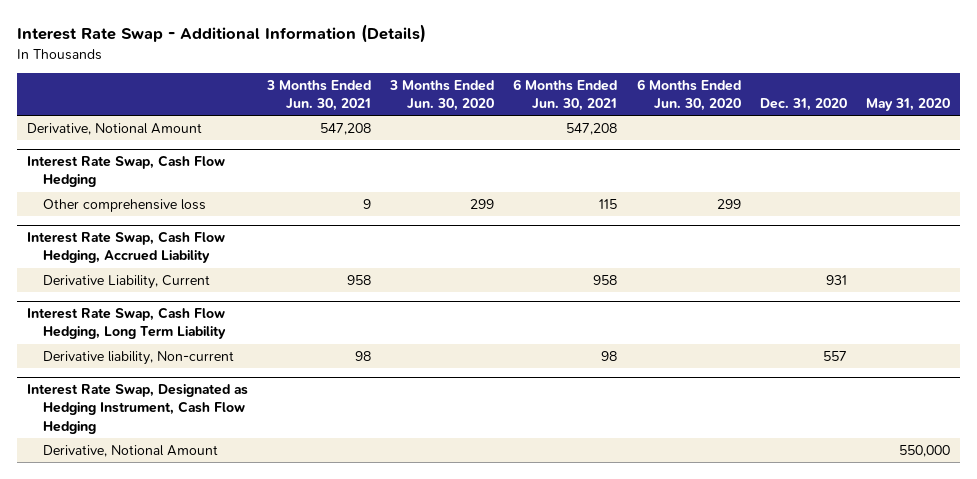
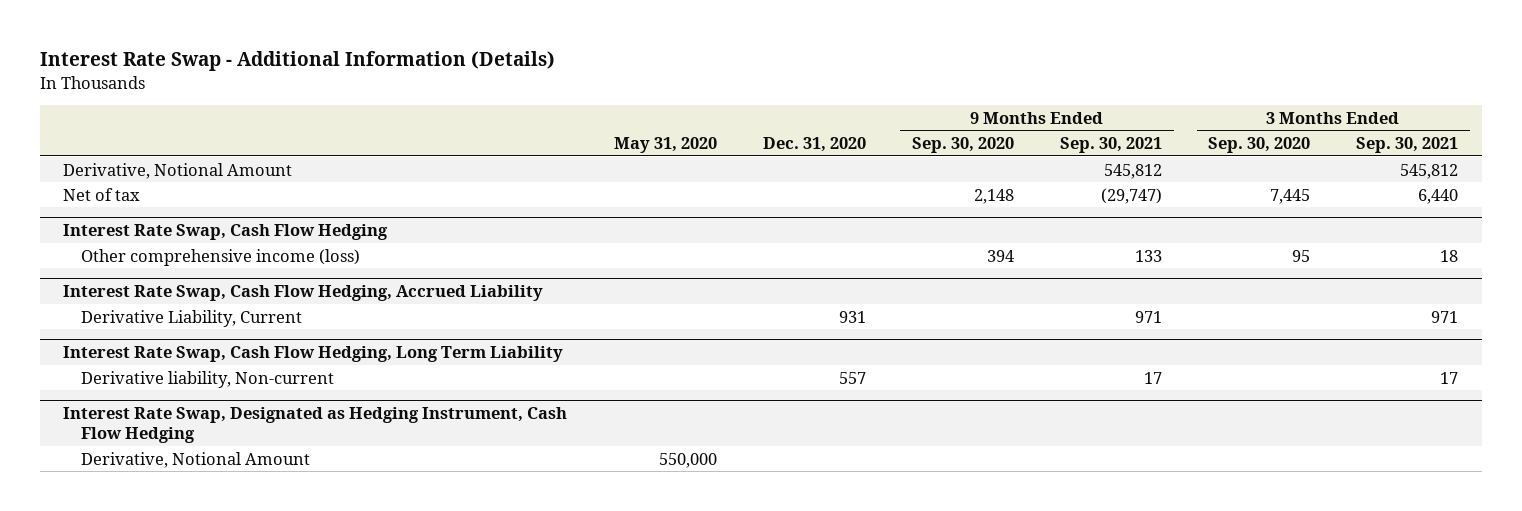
- | 3 Months Ended Jun. 30, 2021 | 3 Months Ended Jun. 30, 2020 | 6 Months Ended Jun. 30, 2021 | 6 Months Ended Jun. 30, 2020 | Dec. 31, 2020 | May 31, 2020
+ | May 31, 2020 | Dec. 31, 2020 | 9 Months Ended Sep. 30, 2020 | 9 Months Ended Sep. 30, 2021 | 3 Months Ended Sep. 30, 2020 | 3 Months Ended Sep. 30, 2021
+ Net of tax | | | 2,148 | (29,747) | 7,445 | 6,440
@ Interest Rate Swap, Cash Flow Hedging
- Other comprehensive loss | 9 | 299 | 115 | 299 | |
+ Other comprehensive income (loss) | | | 394 | 133 | 95 | 18

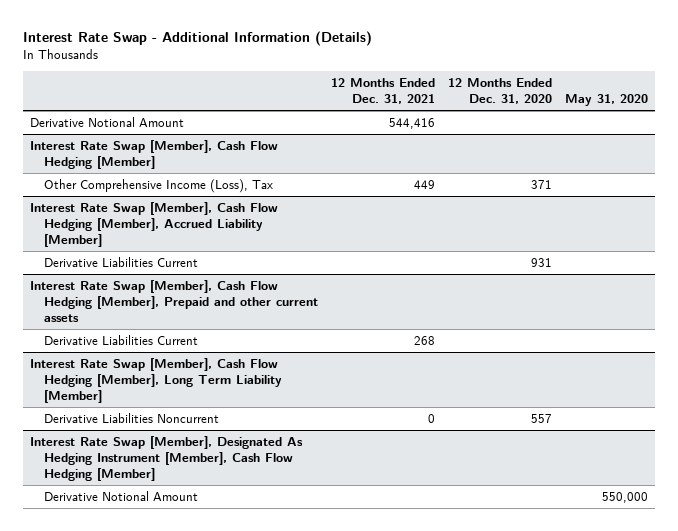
- | May 31, 2020 | Dec. 31, 2020 | 9 Months Ended Sep. 30, 2020 | 9 Months Ended Sep. 30, 2021 | 3 Months Ended Sep. 30, 2020 | 3 Months Ended Sep. 30, 2021
+ | 12 Months Ended Dec. 31, 2021 | 12 Months Ended Dec. 31, 2020 | May 31, 2020
- Derivative, Notional Amount | | | | 545,812 | | 545,812
- Net of tax | | | 2,148 | (29,747) | 7,445 | 6,440
- Interest Rate Swap, Cash Flow Hedging
- Other comprehensive income (loss) | | | 394 | 133 | 95 | 18
- Interest Rate Swap, Cash Flow Hedging, Accrued Liability
- Derivative Liability, Current | | 931 | | 971 | | 971
- Interest Rate Swap, Cash Flow Hedging, Long Term Liability
- Derivative liability, Non-current | | 557 | | 17 | | 17
- Interest Rate Swap, Designated as Hedging Instrument, Cash Flow Hedging
- Derivative, Notional Amount | 550,000 | | | | |
+ Derivative Notional Amount | 544,416 | |
+ Interest Rate Swap [Member], Cash Flow Hedging [Member]
+ Other Comprehensive Income (Loss), Tax | 449 | 371 |
+ Interest Rate Swap [Member], Cash Flow Hedging [Member], Accrued Liability [Member]
+ Derivative Liabilities Current | | 931 |
+ Interest Rate Swap [Member], Cash Flow Hedging [Member], Prepaid and other current assets
+ Derivative Liabilities Current | 268 | |
+ Interest Rate Swap [Member], Cash Flow Hedging [Member], Long Term Liability [Member]
+ Derivative Liabilities Noncurrent | 0 | 557 |
+ Interest Rate Swap [Member], Designated As Hedging Instrument [Member], Cash Flow Hedging [Member]
+ Derivative Notional Amount | | | 550,000

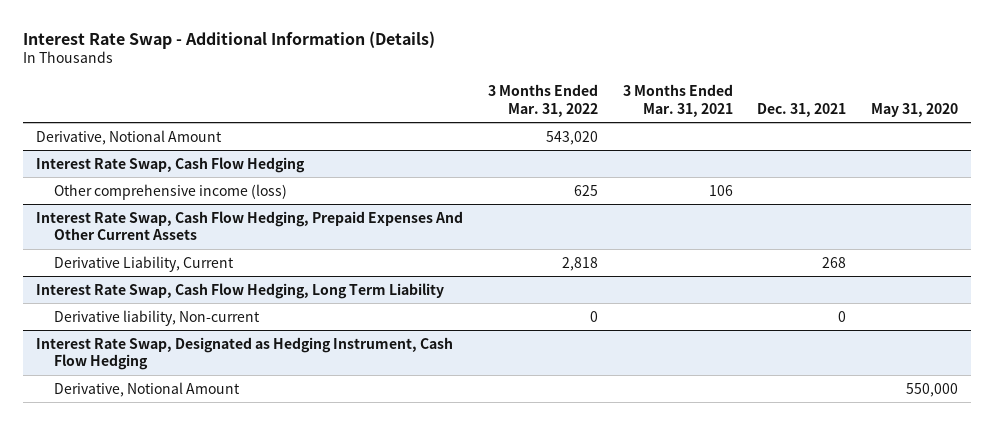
- | 12 Months Ended Dec. 31, 2021 | 12 Months Ended Dec. 31, 2020 | May 31, 2020
+ | 3 Months Ended Mar. 31, 2022 | 3 Months Ended Mar. 31, 2021 | Dec. 31, 2021 | May 31, 2020
- Derivative Notional Amount | 544,416 | |
- Interest Rate Swap [Member], Cash Flow Hedging [Member]
- Other Comprehensive Income (Loss), Tax | 449 | 371 |
- Interest Rate Swap [Member], Cash Flow Hedging [Member], Accrued Liability [Member]
- Derivative Liabilities Current | | 931 |
- Interest Rate Swap [Member], Cash Flow Hedging [Member], Prepaid and other current assets
- Derivative Liabilities Current | 268 | |
- Interest Rate Swap [Member], Cash Flow Hedging [Member], Long Term Liability [Member]
- Derivative Liabilities Noncurrent | 0 | 557 |
- Interest Rate Swap [Member], Designated As Hedging Instrument [Member], Cash Flow Hedging [Member]
- Derivative Notional Amount | | | 550,000
+ Derivative, Notional Amount | 543,020 | | |
+ Interest Rate Swap, Cash Flow Hedging
+ Other comprehensive income (loss) | 625 | 106 | |
+ Interest Rate Swap, Cash Flow Hedging, Prepaid Expenses And Other Current Assets
+ Derivative Liability, Current | 2,818 | | 268 |
+ Interest Rate Swap, Cash Flow Hedging, Long Term Liability
+ Derivative liability, Non-current | 0 | | 0 |
+ Interest Rate Swap, Designated as Hedging Instrument, Cash Flow Hedging
+ Derivative, Notional Amount | | | | 550,000

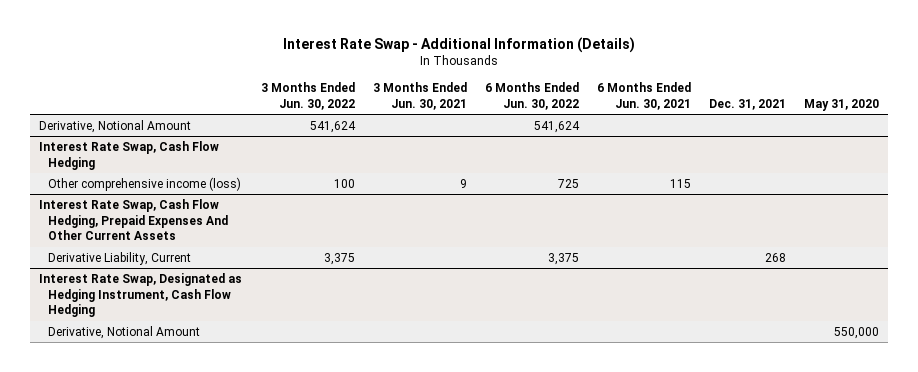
- | 3 Months Ended Mar. 31, 2022 | 3 Months Ended Mar. 31, 2021 | Dec. 31, 2021 | May 31, 2020
+ | 3 Months Ended Jun. 30, 2022 | 3 Months Ended Jun. 30, 2021 | 6 Months Ended Jun. 30, 2022 | 6 Months Ended Jun. 30, 2021 | Dec. 31, 2021 | May 31, 2020
- Interest Rate Swap, Cash Flow Hedging, Long Term Liability
- Derivative liability, Non-current | 0 | | 0 |

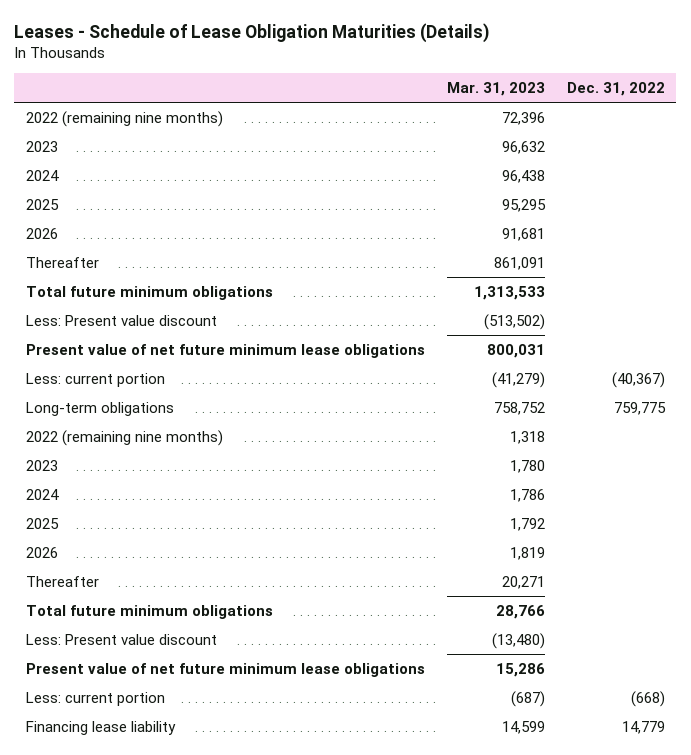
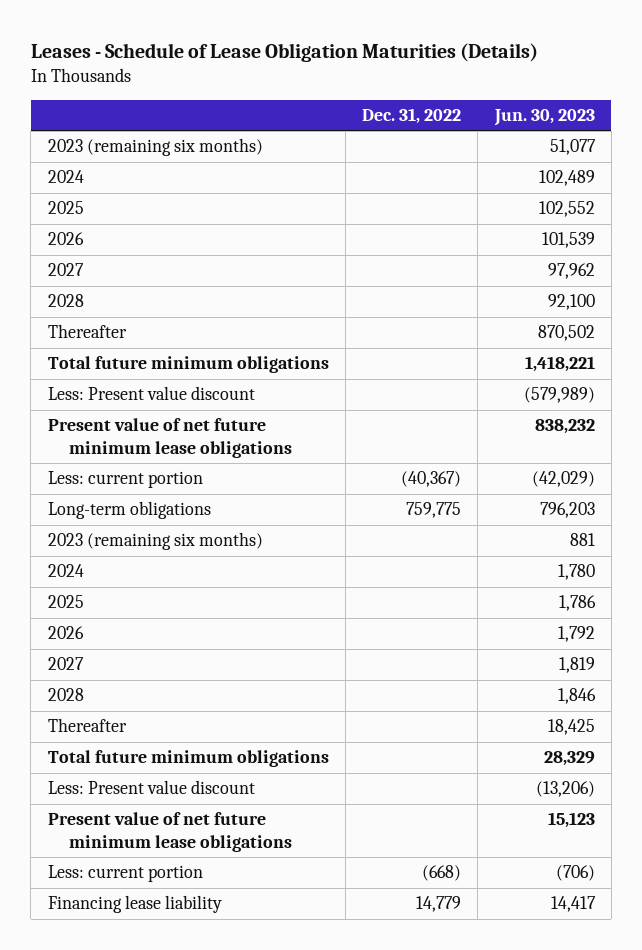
- | Mar. 31, 2023 | Dec. 31, 2022
+ | Dec. 31, 2022 | Jun. 30, 2023
- 2022 (remaining nine months) | 72,396 |
- 2023 | 96,632 |
+ 2023 (remaining six months) | | 51,077
+ 2027 | | 97,962
+ 2028 | | 92,100
- 2022 (remaining nine months) | 1,318 |
- 2023 | 1,780 |
+ 2023 (remaining six months) | | 881
+ 2027 | | 1,819
+ 2028 | | 1,846

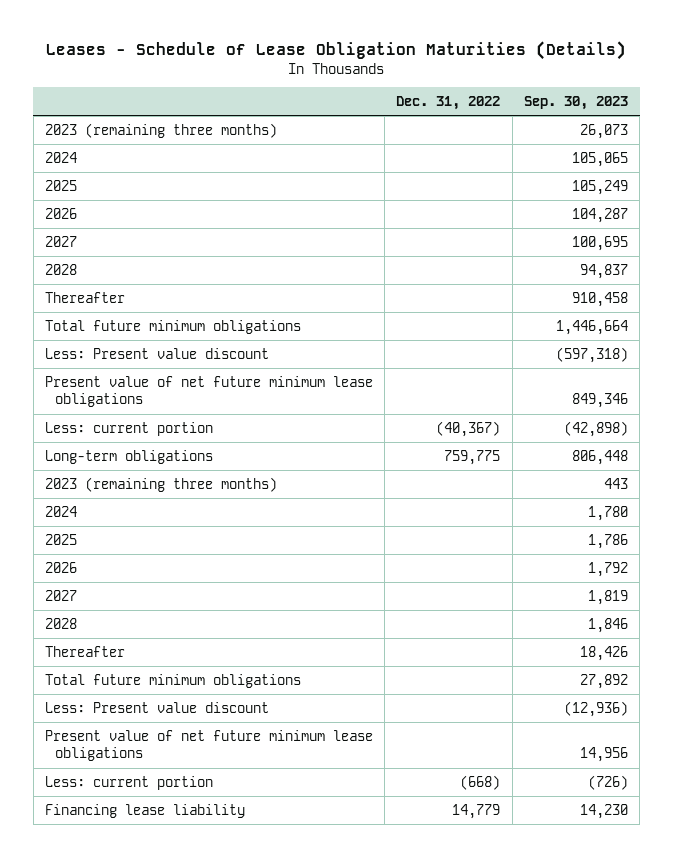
- | Dec. 31, 2022 | Jun. 30, 2023
+ | Dec. 31, 2022 | Sep. 30, 2023
- 2023 (remaining six months) | | 51,077
+ 2023 (remaining three months) | | 26,073
- 2023 (remaining six months) | | 881
+ 2023 (remaining three months) | | 443

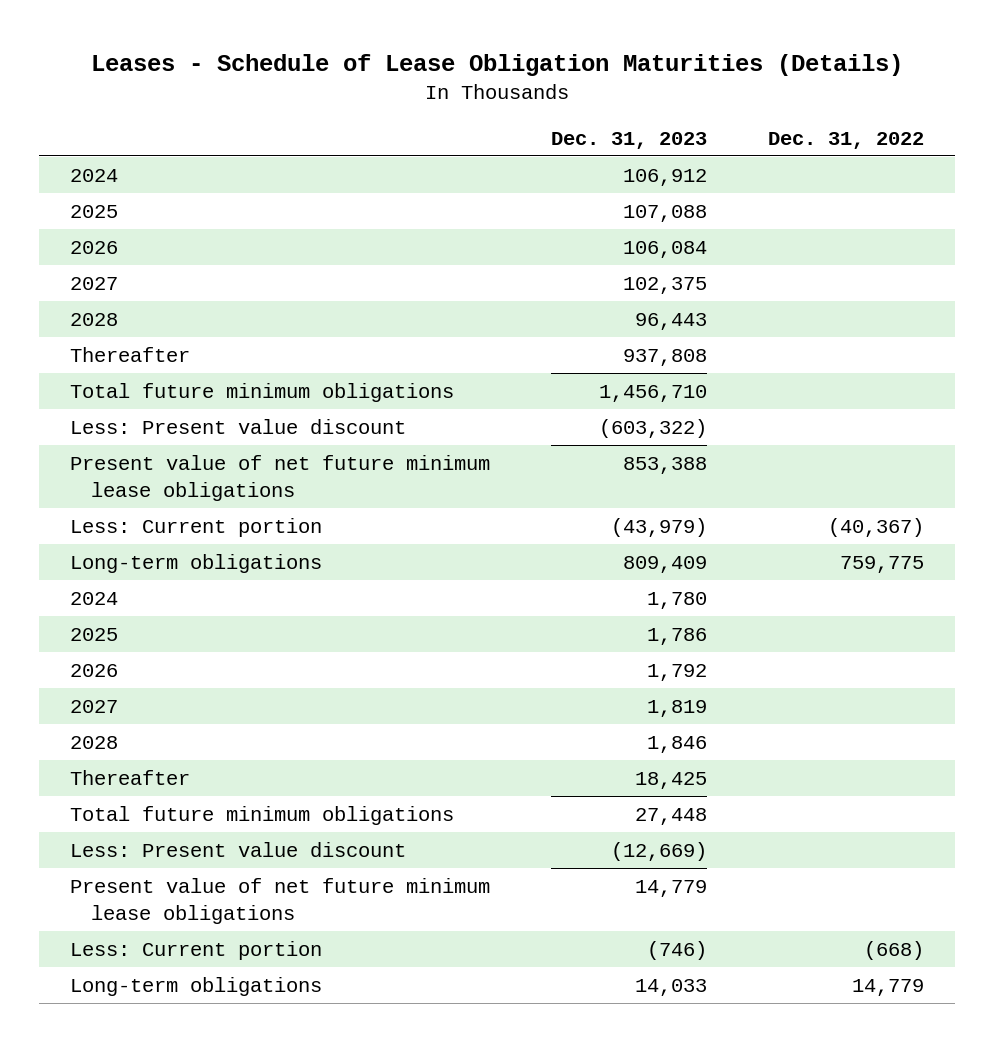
- | Dec. 31, 2022 | Sep. 30, 2023
+ | Dec. 31, 2023 | Dec. 31, 2022
- 2023 (remaining three months) | | 26,073
- Less: current portion | (40,367) | (42,898)
+ Less: Current portion | (43,979) | (40,367)
- 2023 (remaining three months) | | 443
- Less: current portion | (668) | (726)
- Financing lease liability | 14,779 | 14,230
+ Less: Current portion | (746) | (668)
+ Long-term obligations | 14,033 | 14,779

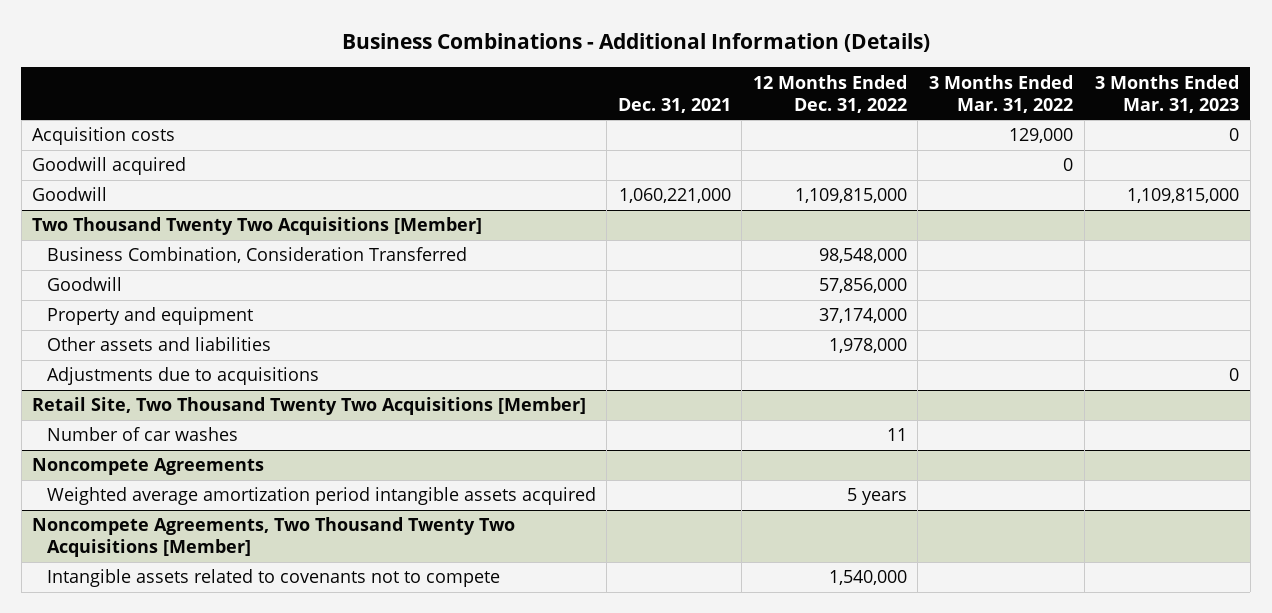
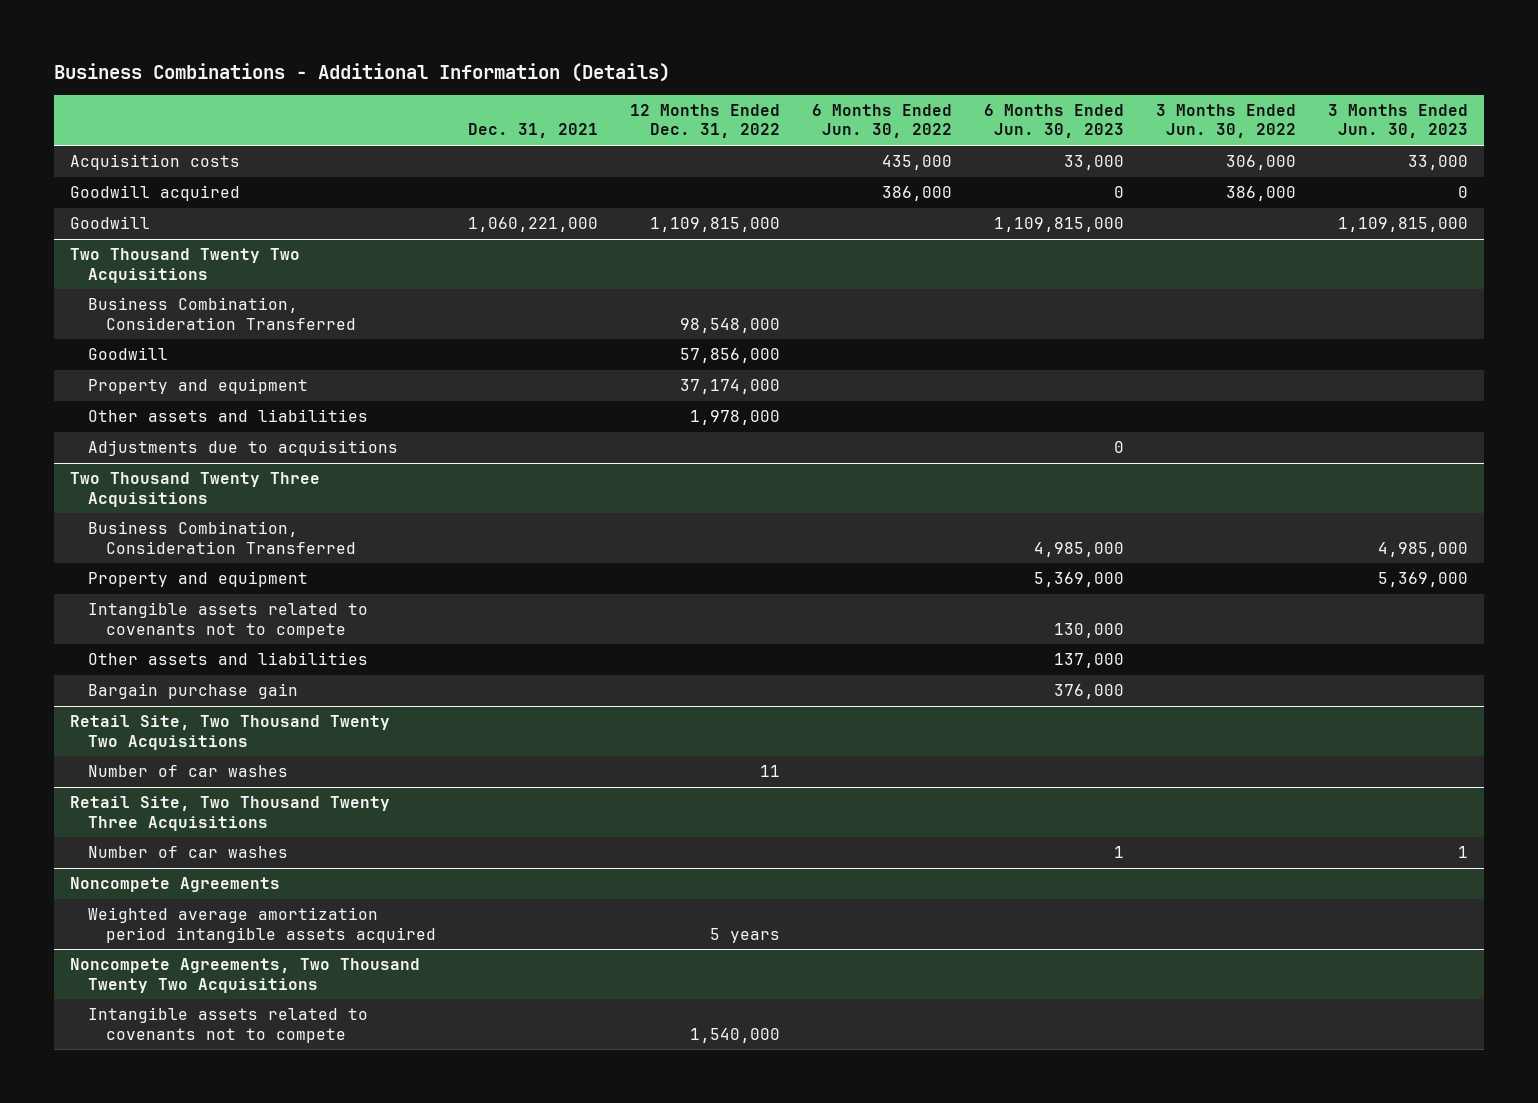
- | Dec. 31, 2021 | 12 Months Ended Dec. 31, 2022 | 3 Months Ended Mar. 31, 2022 | 3 Months Ended Mar. 31, 2023
+ | Dec. 31, 2021 | 12 Months Ended Dec. 31, 2022 | 6 Months Ended Jun. 30, 2022 | 6 Months Ended Jun. 30, 2023 | 3 Months Ended Jun. 30, 2022 | 3 Months Ended Jun. 30, 2023
- Two Thousand Twenty Two Acquisitions [Member]
+ Two Thousand Twenty Two Acquisitions
- Retail Site, Two Thousand Twenty Two Acquisitions [Member]
+ Two Thousand Twenty Three Acquisitions
+ Business Combination, Consideration Transferred | | | | 4,985,000 | | 4,985,000
+ Property and equipment | | | | 5,369,000 | | 5,369,000
+ Intangible assets related to covenants not to compete | | | | 130,000 | |
+ Other assets and liabilities | | | | 137,000 | |
+ Bargain purchase gain | | | | 376,000 | |
+ Retail Site, Two Thousand Twenty Two Acquisitions
+ Retail Site, Two Thousand Twenty Three Acquisitions
+ Number of car washes | | | | 1 | | 1
- Noncompete Agreements, Two Thousand Twenty Two Acquisitions [Member]
+ Noncompete Agreements, Two Thousand Twenty Two Acquisitions

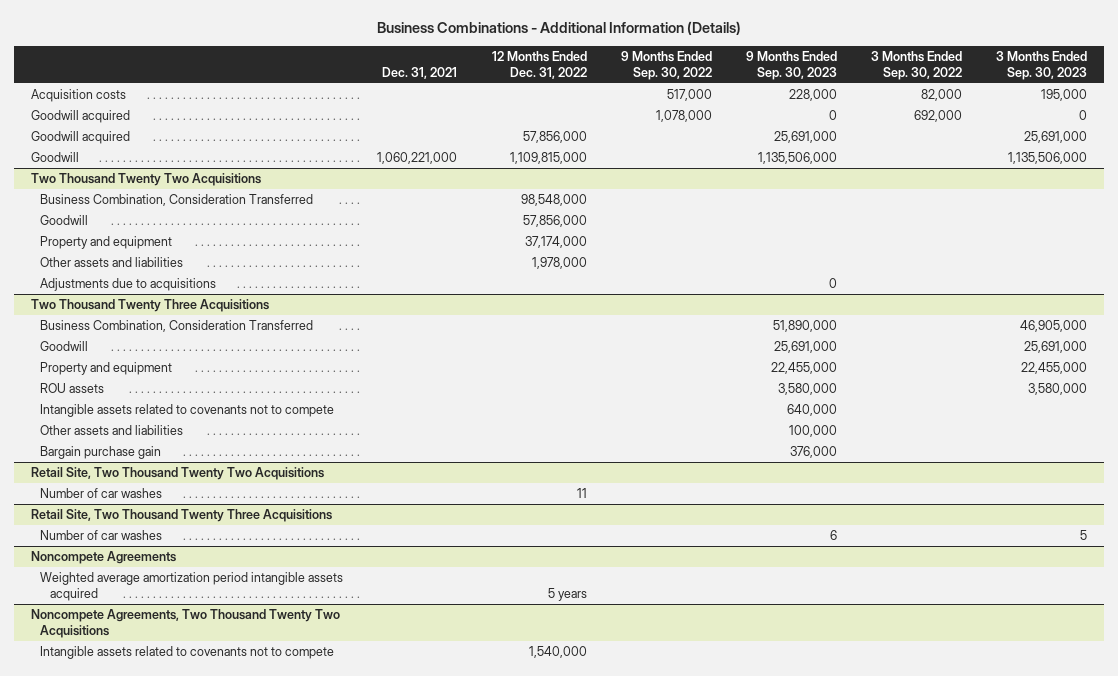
- | Dec. 31, 2021 | 12 Months Ended Dec. 31, 2022 | 6 Months Ended Jun. 30, 2022 | 6 Months Ended Jun. 30, 2023 | 3 Months Ended Jun. 30, 2022 | 3 Months Ended Jun. 30, 2023
+ | Dec. 31, 2021 | 12 Months Ended Dec. 31, 2022 | 9 Months Ended Sep. 30, 2022 | 9 Months Ended Sep. 30, 2023 | 3 Months Ended Sep. 30, 2022 | 3 Months Ended Sep. 30, 2023
+ Goodwill acquired | | 57,856,000 | | 25,691,000 | | 25,691,000
@ Two Thousand Twenty Three Acquisitions
+ Goodwill | | | | 25,691,000 | | 25,691,000
+ ROU assets | | | | 3,580,000 | | 3,580,000

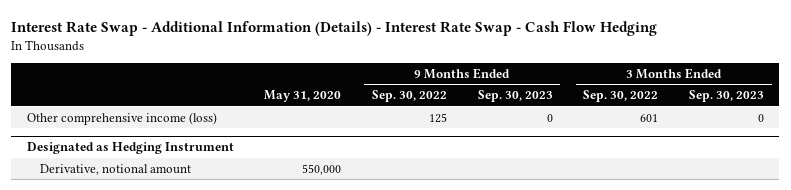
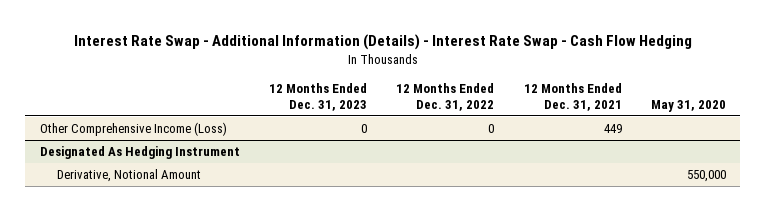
- | May 31, 2020 | 9 Months Ended Sep. 30, 2022 | 9 Months Ended Sep. 30, 2023 | 3 Months Ended Sep. 30, 2022 | 3 Months Ended Sep. 30, 2023
+ | 12 Months Ended Dec. 31, 2023 | 12 Months Ended Dec. 31, 2022 | 12 Months Ended Dec. 31, 2021 | May 31, 2020
- Other comprehensive income (loss) | | 125 | 0 | 601 | 0
- Designated as Hedging Instrument
- Derivative, notional amount | 550,000 | | | |
+ Other Comprehensive Income (Loss) | 0 | 0 | 449 |
+ Designated As Hedging Instrument
+ Derivative, Notional Amount | | | | 550,000

